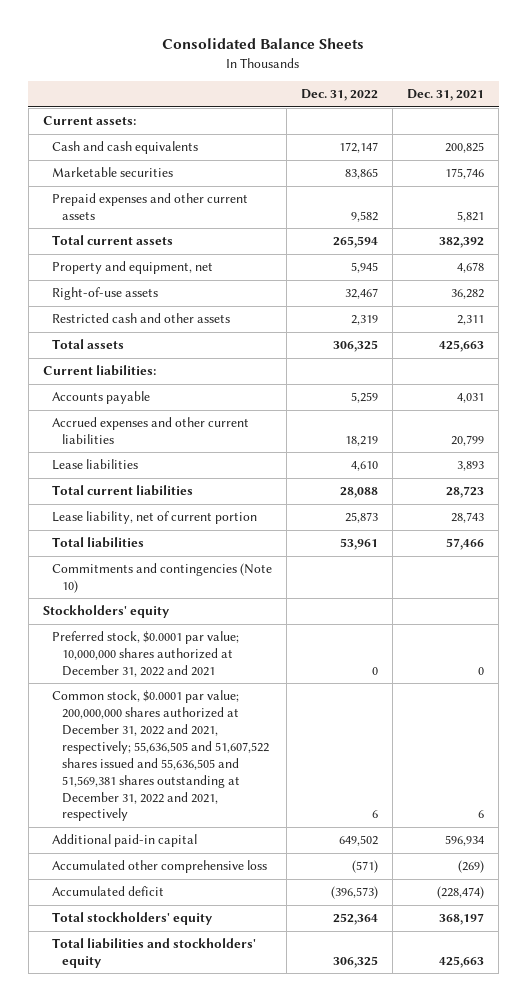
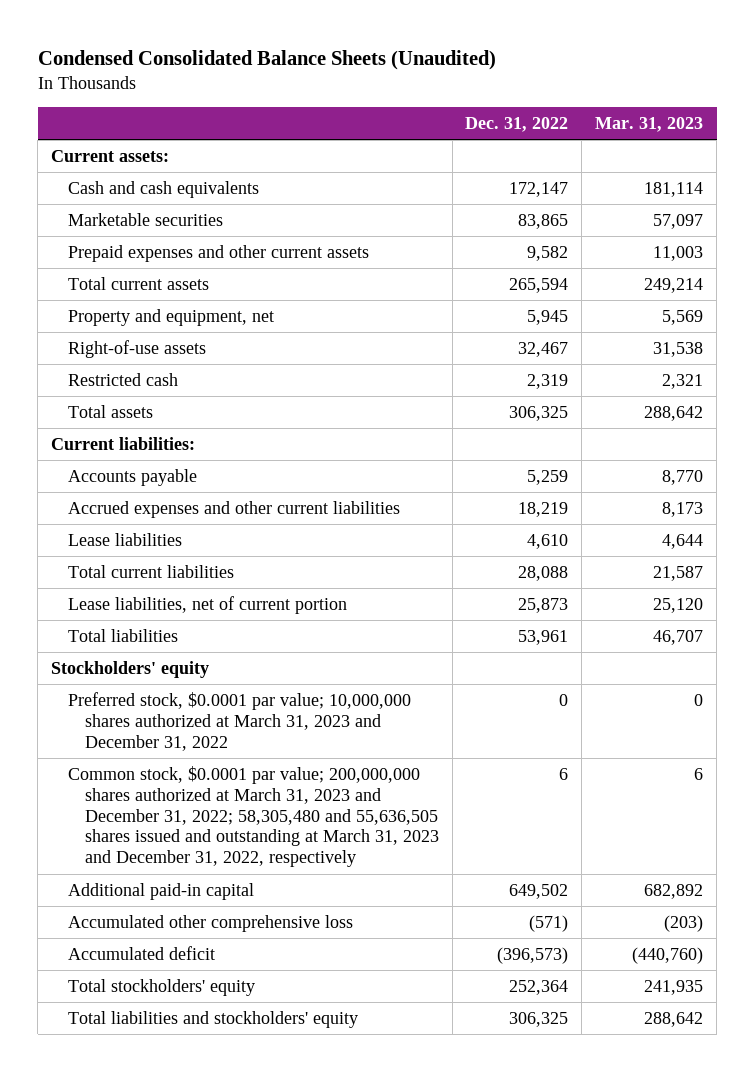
- Consolidated Balance Sheets
+ Condensed Consolidated Balance Sheets (Unaudited)
- | Dec. 31, 2022 | Dec. 31, 2021
+ | Dec. 31, 2022 | Mar. 31, 2023
- Restricted cash and other assets | 2,319 | 2,311
+ Restricted cash | 2,319 | 2,321
- Lease liability, net of current portion | 25,873 | 28,743
+ Lease liabilities, net of current portion | 25,873 | 25,120
- Commitments and contingencies (Note 10)
- Preferred stock, $0.0001 par value; 10,000,000 shares authorized at December 31, 2022 and 2021 | 0 | 0
- Common stock, $0.0001 par value; 200,000,000 shares authorized at December 31, 2022 and 2021, respectively; 55,636,505 and 51,607,522 shares issued and 55,636,505 and 51,569,381 shares outstanding at December 31, 2022 and 2021, respectively | 6 | 6
+ Preferred stock, $0.0001 par value; 10,000,000 shares authorized at March 31, 2023 and December 31, 2022 | 0 | 0
+ Common stock, $0.0001 par value; 200,000,000 shares authorized at March 31, 2023 and December 31, 2022; 58,305,480 and 55,636,505 shares issued and outstanding at March 31, 2023 and December 31, 2022, respectively | 6 | 6

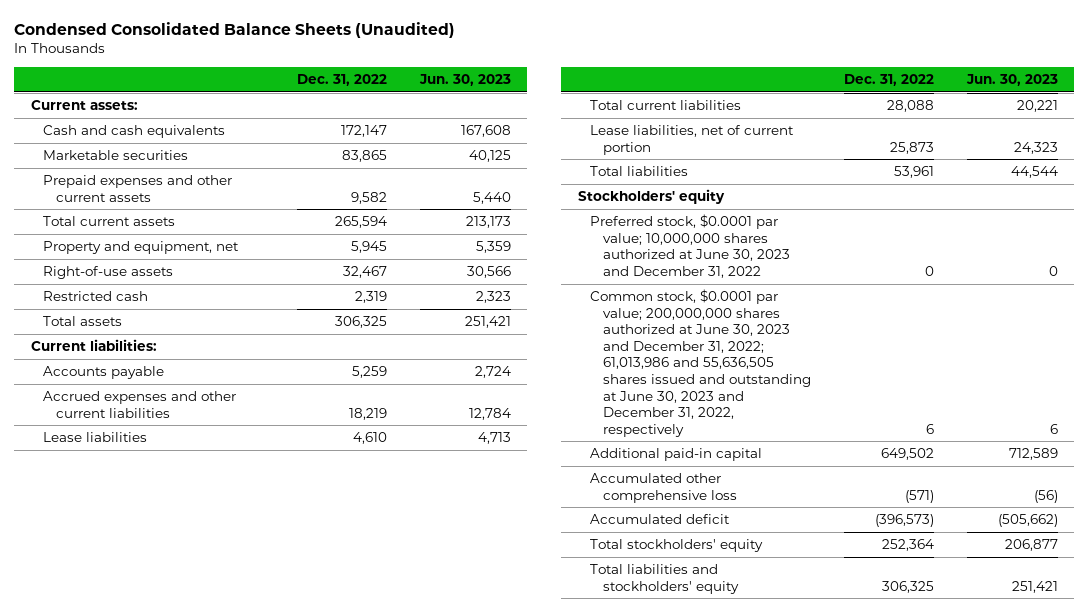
- | Dec. 31, 2022 | Mar. 31, 2023
+ | Dec. 31, 2022 | Jun. 30, 2023
- Preferred stock, $0.0001 par value; 10,000,000 shares authorized at March 31, 2023 and December 31, 2022 | 0 | 0
- Common stock, $0.0001 par value; 200,000,000 shares authorized at March 31, 2023 and December 31, 2022; 58,305,480 and 55,636,505 shares issued and outstanding at March 31, 2023 and December 31, 2022, respectively | 6 | 6
+ Preferred stock, $0.0001 par value; 10,000,000 shares authorized at June 30, 2023 and December 31, 2022 | 0 | 0
+ Common stock, $0.0001 par value; 200,000,000 shares authorized at June 30, 2023 and December 31, 2022; 61,013,986 and 55,636,505 shares issued and outstanding at June 30, 2023 and December 31, 2022, respectively | 6 | 6

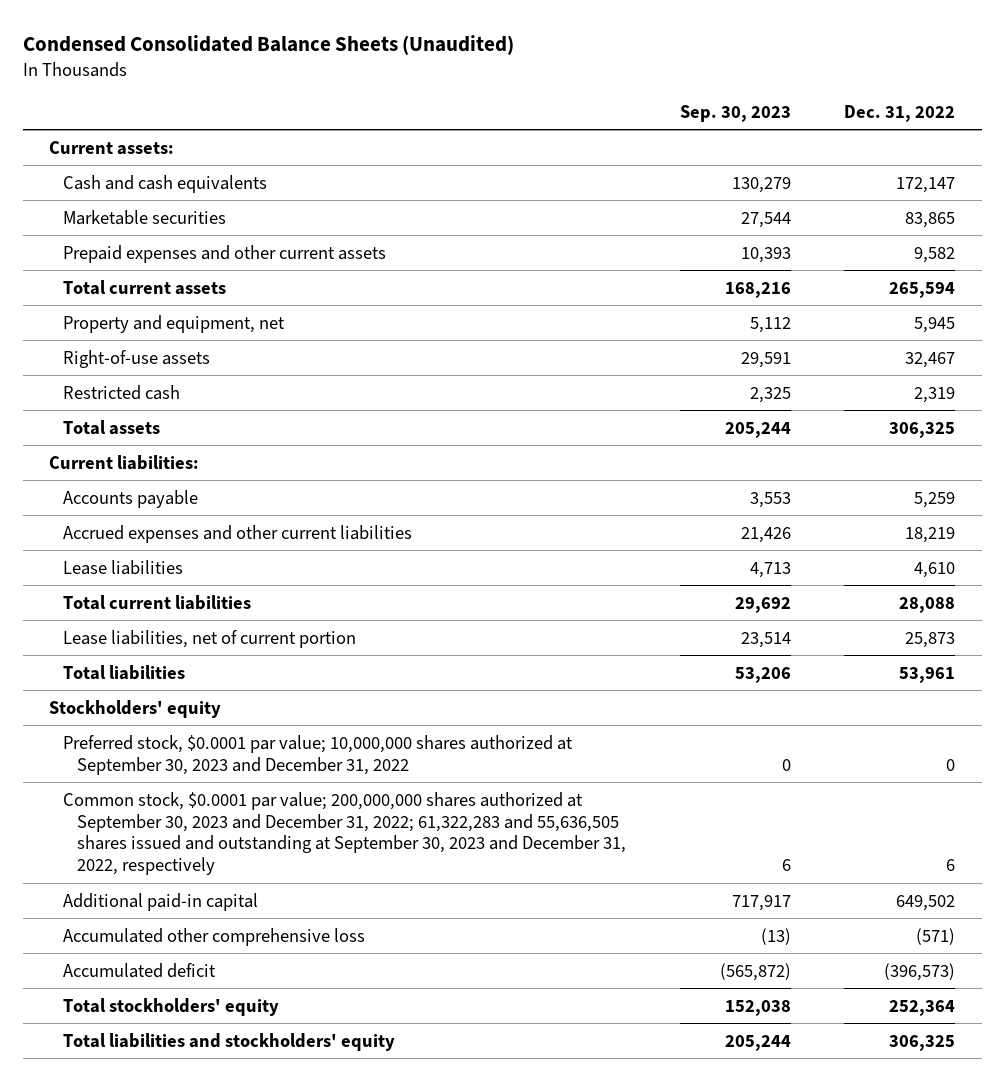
- | Dec. 31, 2022 | Jun. 30, 2023
+ | Sep. 30, 2023 | Dec. 31, 2022
- Preferred stock, $0.0001 par value; 10,000,000 shares authorized at June 30, 2023 and December 31, 2022 | 0 | 0
- Common stock, $0.0001 par value; 200,000,000 shares authorized at June 30, 2023 and December 31, 2022; 61,013,986 and 55,636,505 shares issued and outstanding at June 30, 2023 and December 31, 2022, respectively | 6 | 6
+ Preferred stock, $0.0001 par value; 10,000,000 shares authorized at September 30, 2023 and December 31, 2022 | 0 | 0
+ Common stock, $0.0001 par value; 200,000,000 shares authorized at September 30, 2023 and December 31, 2022; 61,322,283 and 55,636,505 shares issued and outstanding at September 30, 2023 and December 31, 2022, respectively | 6 | 6

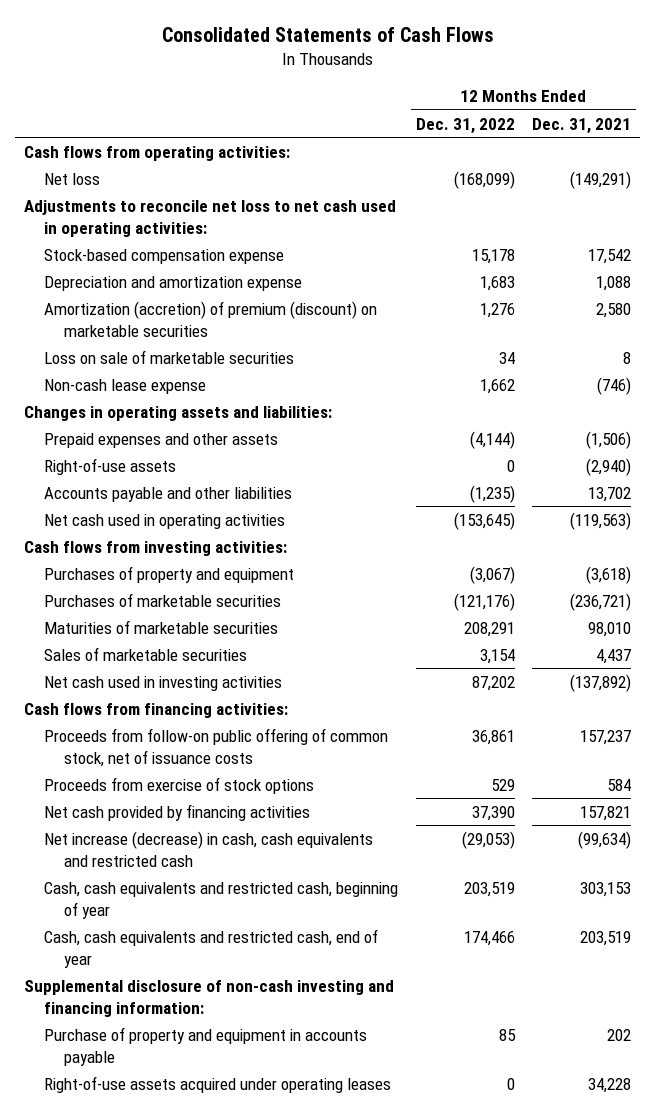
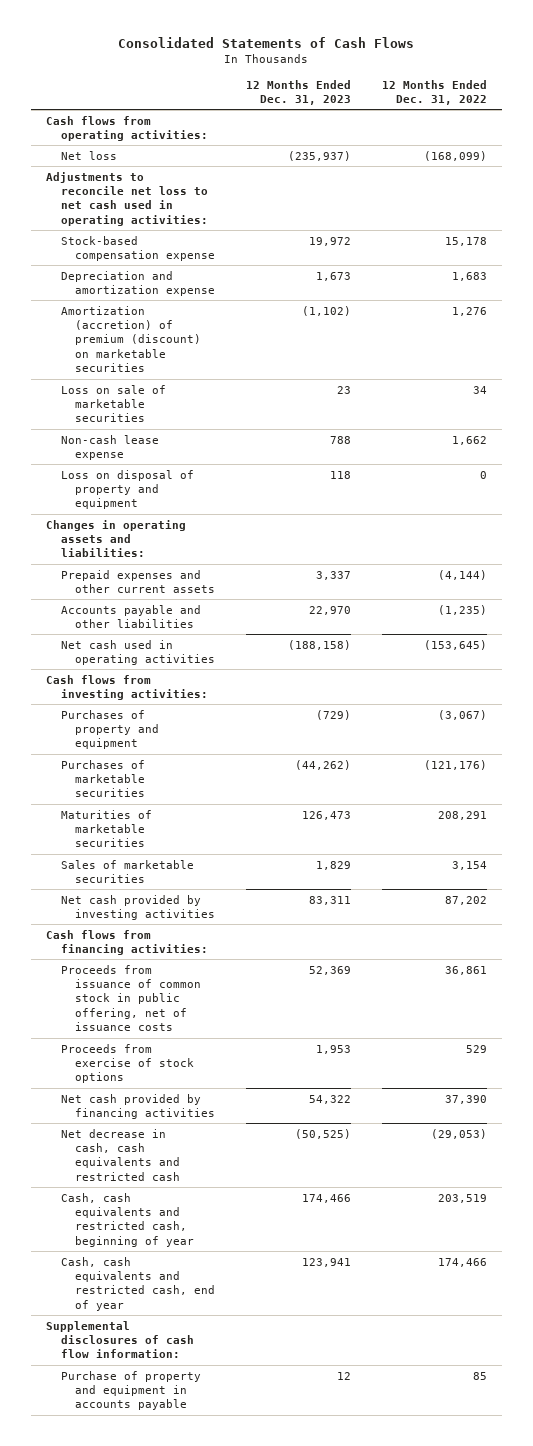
- | 12 Months Ended Dec. 31, 2022 | 12 Months Ended Dec. 31, 2021
+ | 12 Months Ended Dec. 31, 2023 | 12 Months Ended Dec. 31, 2022
+ Loss on disposal of property and equipment | 118 | 0
- Prepaid expenses and other assets | (4,144) | (1,506)
- Right-of-use assets | 0 | (2,940)
+ Prepaid expenses and other current assets | 3,337 | (4,144)
- Net cash used in investing activities | 87,202 | (137,892)
+ Net cash provided by investing activities | 83,311 | 87,202
- Proceeds from follow-on public offering of common stock, net of issuance costs | 36,861 | 157,237
+ Proceeds from issuance of common stock in public offering, net of issuance costs | 52,369 | 36,861
- Net increase (decrease) in cash, cash equivalents and restricted cash | (29,053) | (99,634)
+ Net decrease in cash, cash equivalents and restricted cash | (50,525) | (29,053)
- Supplemental disclosure of non-cash investing and financing information:
+ Supplemental disclosures of cash flow information:
- Right-of-use assets acquired under operating leases | 0 | 34,228

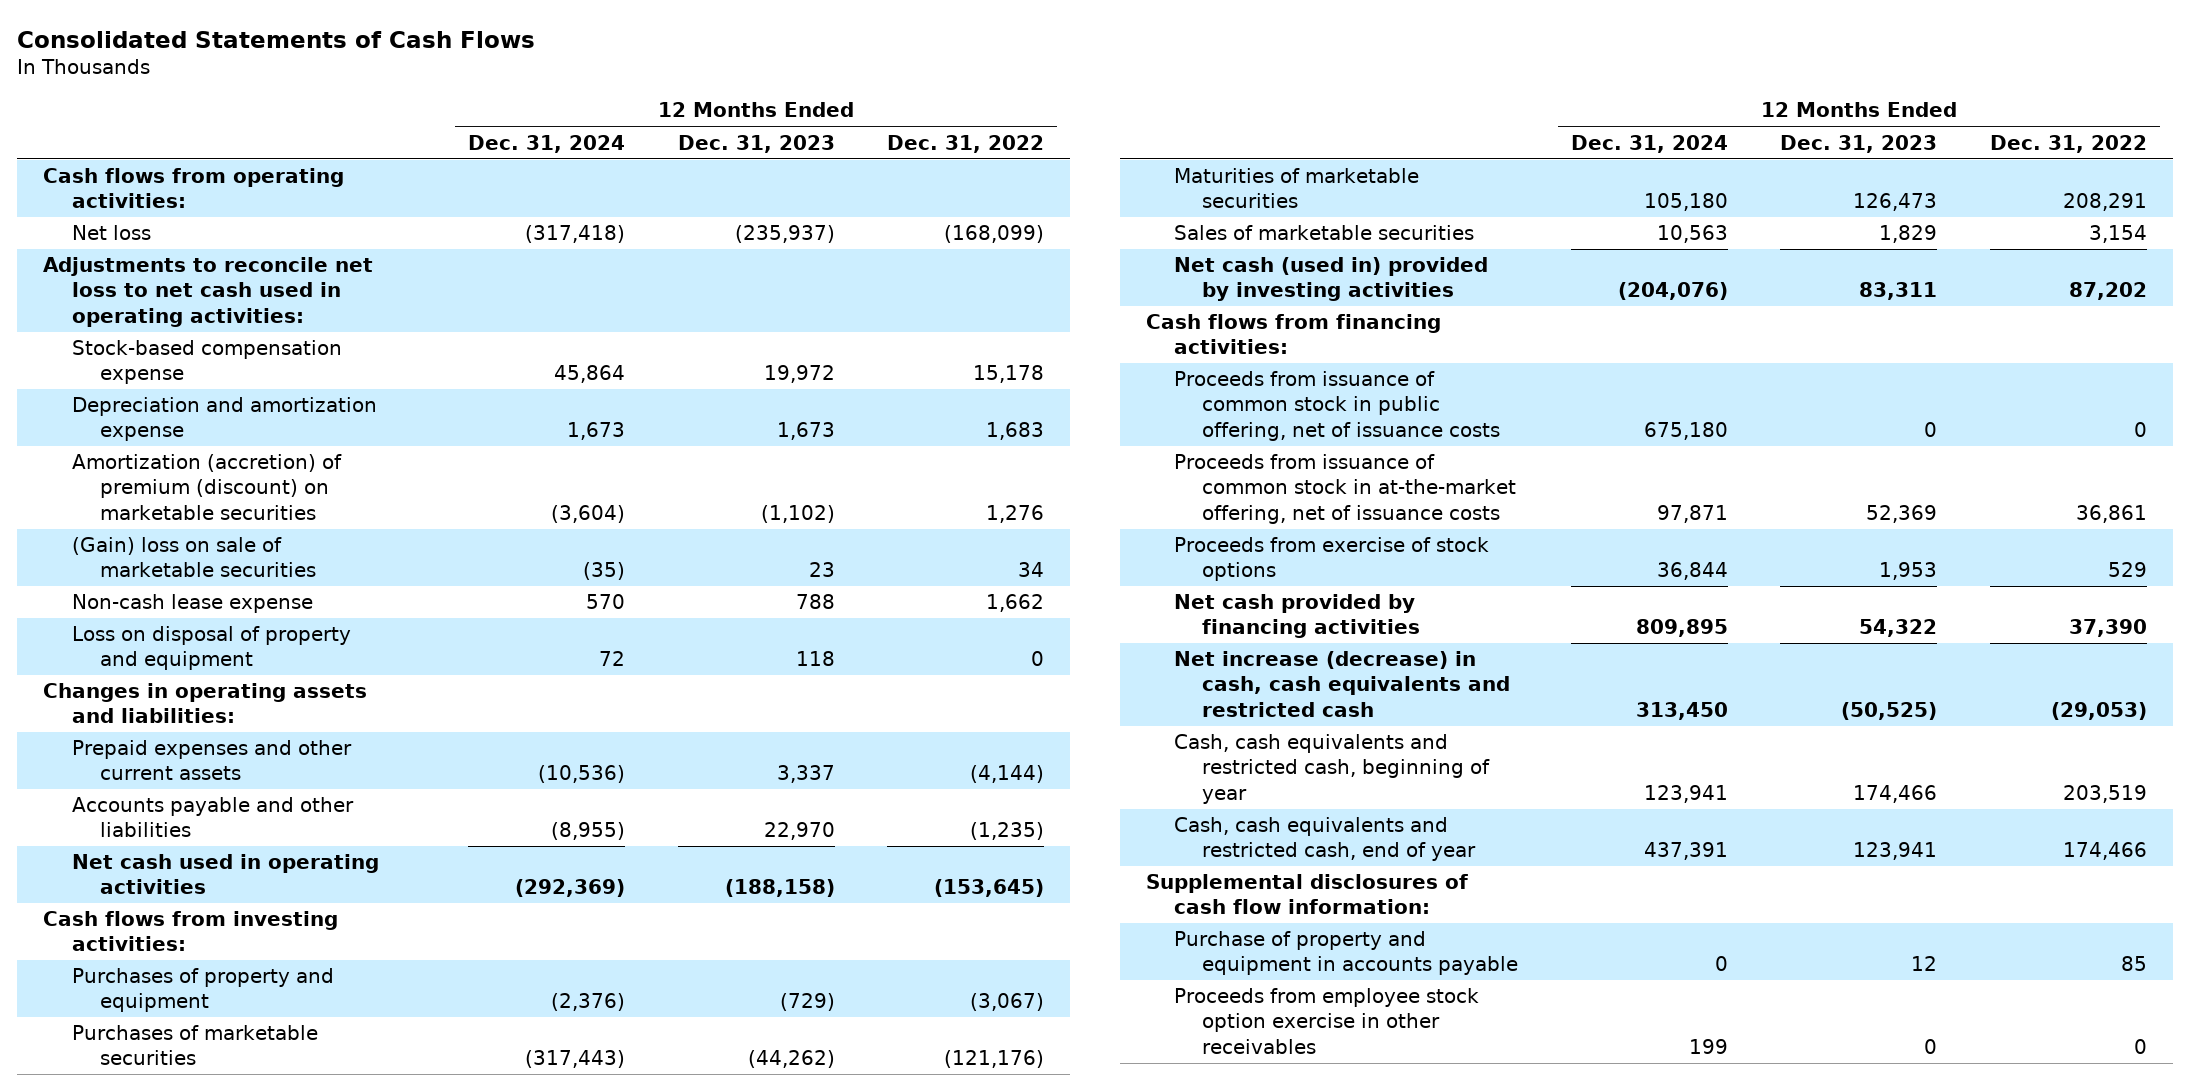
- | 12 Months Ended Dec. 31, 2023 | 12 Months Ended Dec. 31, 2022
+ | 12 Months Ended Dec. 31, 2024 | 12 Months Ended Dec. 31, 2023 | 12 Months Ended Dec. 31, 2022
- Loss on sale of marketable securities | 23 | 34
+ (Gain) loss on sale of marketable securities | (35) | 23 | 34
- Net cash provided by investing activities | 83,311 | 87,202
+ Net cash (used in) provided by investing activities | (204,076) | 83,311 | 87,202
- Proceeds from issuance of common stock in public offering, net of issuance costs | 52,369 | 36,861
+ Proceeds from issuance of common stock in public offering, net of issuance costs | 675,180 | 0 | 0
+ Proceeds from issuance of common stock in at-the-market offering, net of issuance costs | 97,871 | 52,369 | 36,861
- Net decrease in cash, cash equivalents and restricted cash | (50,525) | (29,053)
+ Net increase (decrease) in cash, cash equivalents and restricted cash | 313,450 | (50,525) | (29,053)
+ Proceeds from employee stock option exercise in other receivables | 199 | 0 | 0

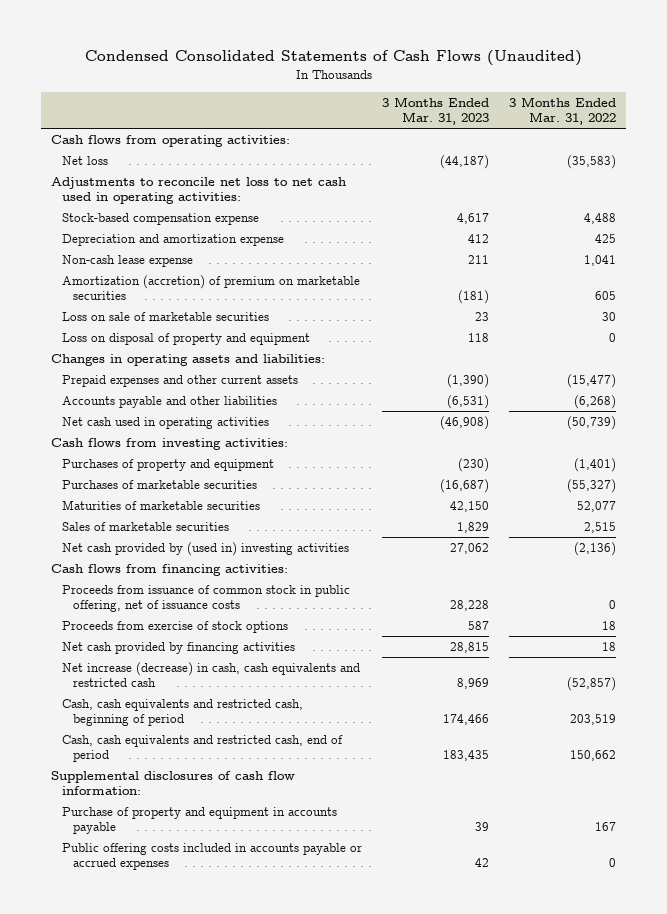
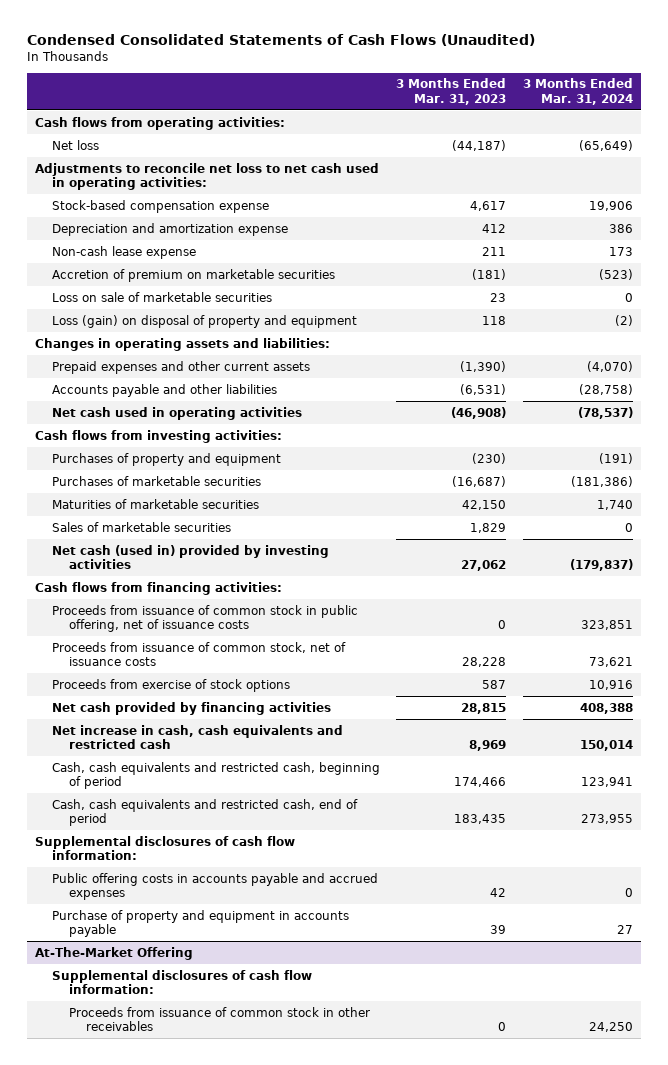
- | 3 Months Ended Mar. 31, 2023 | 3 Months Ended Mar. 31, 2022
+ | 3 Months Ended Mar. 31, 2023 | 3 Months Ended Mar. 31, 2024
- Amortization (accretion) of premium on marketable securities | (181) | 605
+ Accretion of premium on marketable securities | (181) | (523)
- Loss on disposal of property and equipment | 118 | 0
+ Loss (gain) on disposal of property and equipment | 118 | (2)
- Net cash provided by (used in) investing activities | 27,062 | (2,136)
+ Net cash (used in) provided by investing activities | 27,062 | (179,837)
- Proceeds from issuance of common stock in public offering, net of issuance costs | 28,228 | 0
+ Proceeds from issuance of common stock in public offering, net of issuance costs | 0 | 323,851
+ Proceeds from issuance of common stock, net of issuance costs | 28,228 | 73,621
- Net increase (decrease) in cash, cash equivalents and restricted cash | 8,969 | (52,857)
+ Net increase in cash, cash equivalents and restricted cash | 8,969 | 150,014
+ Public offering costs in accounts payable and accrued expenses | 42 | 0
- Public offering costs included in accounts payable or accrued expenses | 42 | 0
+ At-The-Market Offering
+ Supplemental disclosures of cash flow information:
+ Proceeds from issuance of common stock in other receivables | 0 | 24,250

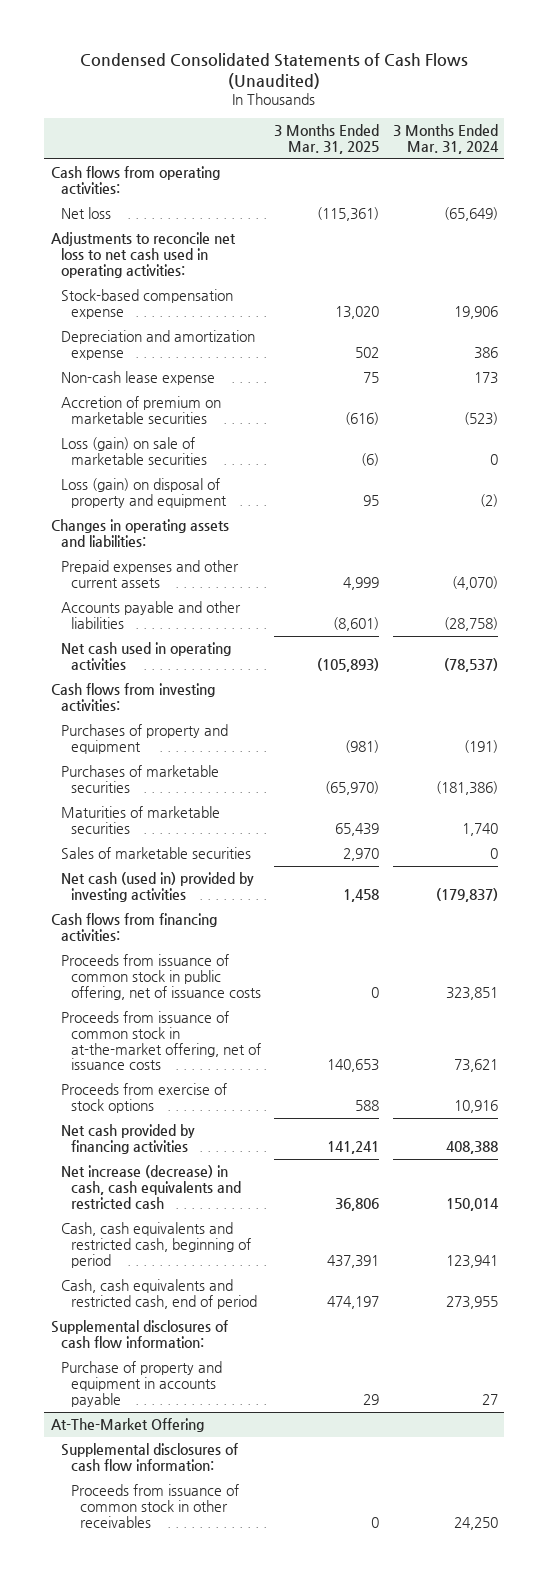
- | 3 Months Ended Mar. 31, 2023 | 3 Months Ended Mar. 31, 2024
+ | 3 Months Ended Mar. 31, 2025 | 3 Months Ended Mar. 31, 2024
- Loss on sale of marketable securities | 23 | 0
+ Loss (gain) on sale of marketable securities | (6) | 0
- Proceeds from issuance of common stock, net of issuance costs | 28,228 | 73,621
+ Proceeds from issuance of common stock in at-the-market offering, net of issuance costs | 140,653 | 73,621
- Net increase in cash, cash equivalents and restricted cash | 8,969 | 150,014
+ Net increase (decrease) in cash, cash equivalents and restricted cash | 36,806 | 150,014
- Public offering costs in accounts payable and accrued expenses | 42 | 0

